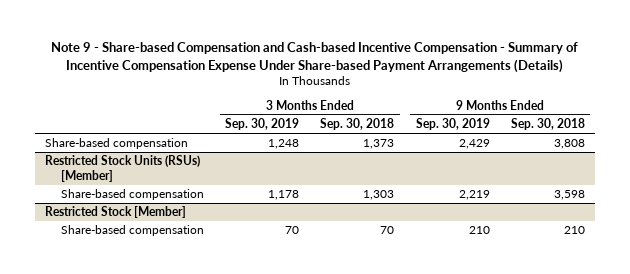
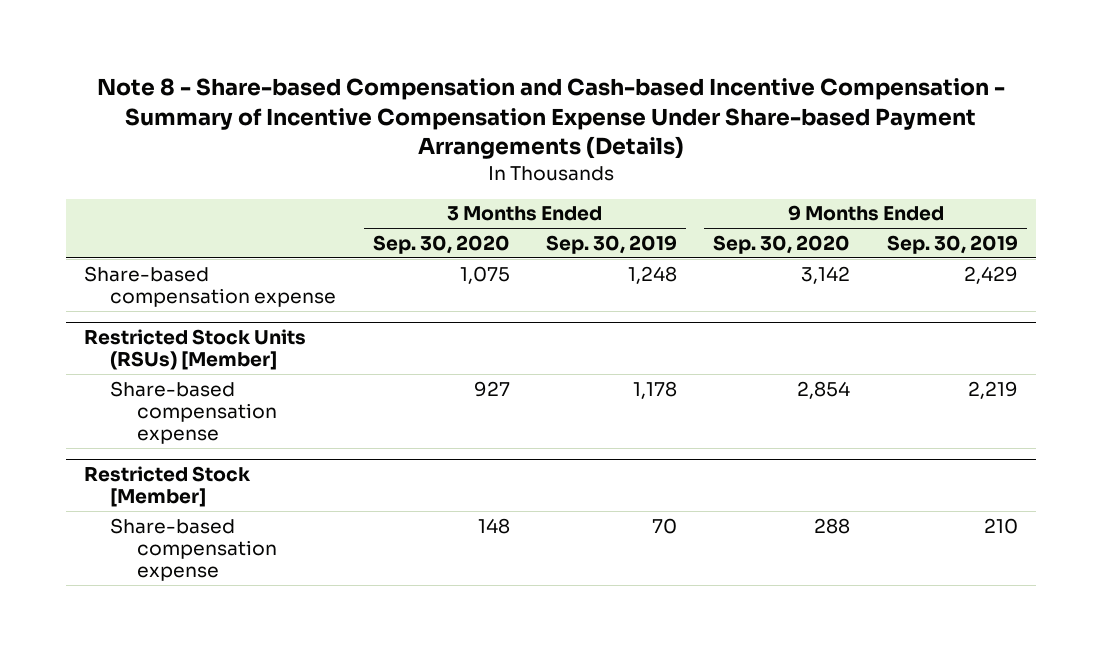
- Note 9 - Share-based Compensation and Cash-based Incentive Compensation - Summary of Incentive Compensation Expense Under Share-based Payment Arrangements (Details)
+ Note 8 - Share-based Compensation and Cash-based Incentive Compensation - Summary of Incentive Compensation Expense Under Share-based Payment Arrangements (Details)
- | 3 Months Ended Sep. 30, 2019 | 3 Months Ended Sep. 30, 2018 | 9 Months Ended Sep. 30, 2019 | 9 Months Ended Sep. 30, 2018
+ | 3 Months Ended Sep. 30, 2020 | 3 Months Ended Sep. 30, 2019 | 9 Months Ended Sep. 30, 2020 | 9 Months Ended Sep. 30, 2019
- Share-based compensation | 1,248 | 1,373 | 2,429 | 3,808
+ Share-based compensation expense | 1,075 | 1,248 | 3,142 | 2,429
@ Restricted Stock Units (RSUs) [Member]
- Share-based compensation | 1,178 | 1,303 | 2,219 | 3,598
+ Share-based compensation expense | 927 | 1,178 | 2,854 | 2,219
@ Restricted Stock [Member]
- Share-based compensation | 70 | 70 | 210 | 210
+ Share-based compensation expense | 148 | 70 | 288 | 210

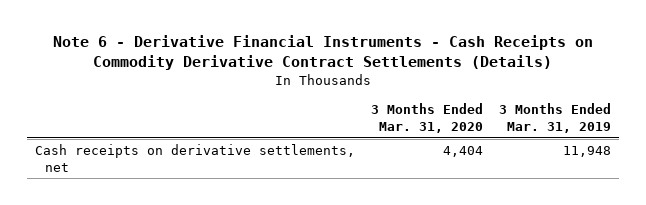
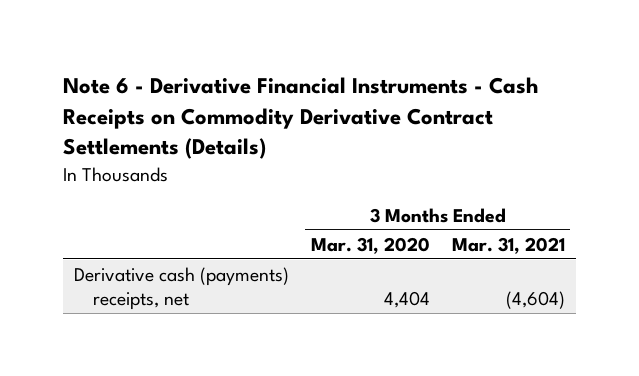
- | 3 Months Ended Mar. 31, 2020 | 3 Months Ended Mar. 31, 2019
+ | 3 Months Ended Mar. 31, 2020 | 3 Months Ended Mar. 31, 2021
- Cash receipts on derivative settlements, net | 4,404 | 11,948
+ Derivative cash (payments) receipts, net | 4,404 | (4,604)

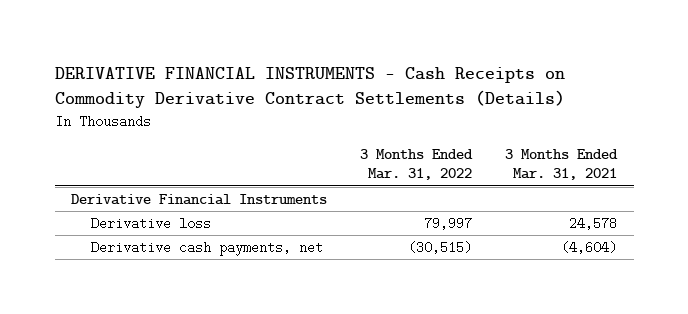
- Note 6 - Derivative Financial Instruments - Cash Receipts on Commodity Derivative Contract Settlements (Details)
+ DERIVATIVE FINANCIAL INSTRUMENTS - Cash Receipts on Commodity Derivative Contract Settlements (Details)
- | 3 Months Ended Mar. 31, 2020 | 3 Months Ended Mar. 31, 2021
+ | 3 Months Ended Mar. 31, 2022 | 3 Months Ended Mar. 31, 2021
- Derivative cash (payments) receipts, net | 4,404 | (4,604)
+ Derivative Financial Instruments
+ Derivative loss | 79,997 | 24,578
+ Derivative cash payments, net | (30,515) | (4,604)

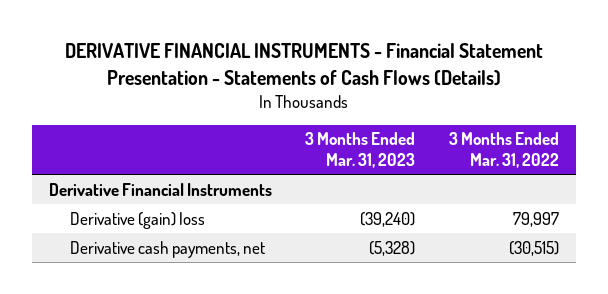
- DERIVATIVE FINANCIAL INSTRUMENTS - Cash Receipts on Commodity Derivative Contract Settlements (Details)
+ DERIVATIVE FINANCIAL INSTRUMENTS - Financial Statement Presentation - Statements of Cash Flows (Details)
- | 3 Months Ended Mar. 31, 2022 | 3 Months Ended Mar. 31, 2021
+ | 3 Months Ended Mar. 31, 2023 | 3 Months Ended Mar. 31, 2022
- Derivative loss | 79,997 | 24,578
+ Derivative (gain) loss | (39,240) | 79,997

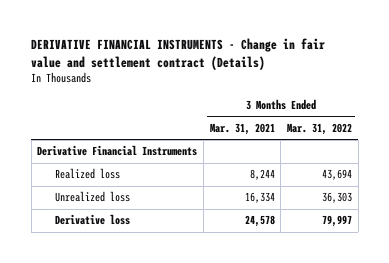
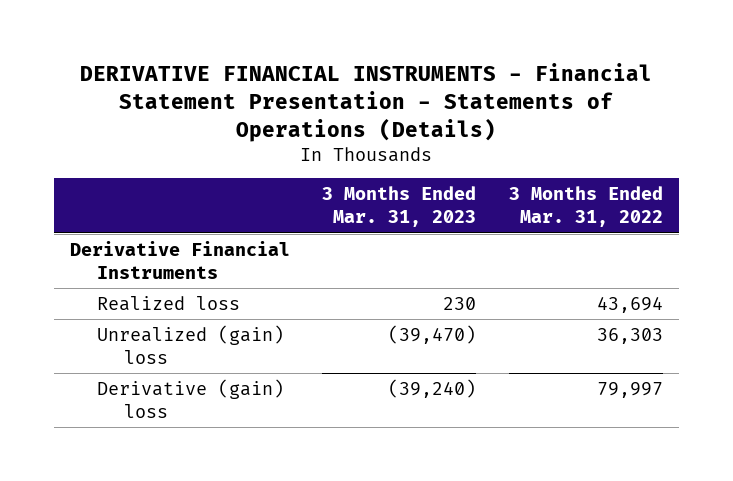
- DERIVATIVE FINANCIAL INSTRUMENTS - Change in fair value and settlement contract (Details)
+ DERIVATIVE FINANCIAL INSTRUMENTS - Financial Statement Presentation - Statements of Operations (Details)
- | 3 Months Ended Mar. 31, 2021 | 3 Months Ended Mar. 31, 2022
+ | 3 Months Ended Mar. 31, 2023 | 3 Months Ended Mar. 31, 2022
- Unrealized loss | 16,334 | 36,303
- Derivative loss | 24,578 | 79,997
+ Unrealized (gain) loss | (39,470) | 36,303
+ Derivative (gain) loss | (39,240) | 79,997

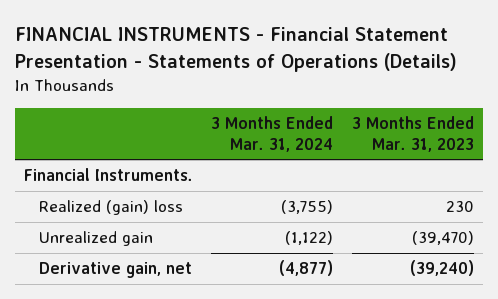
- DERIVATIVE FINANCIAL INSTRUMENTS - Financial Statement Presentation - Statements of Operations (Details)
+ FINANCIAL INSTRUMENTS - Financial Statement Presentation - Statements of Operations (Details)
- | 3 Months Ended Mar. 31, 2023 | 3 Months Ended Mar. 31, 2022
+ | 3 Months Ended Mar. 31, 2024 | 3 Months Ended Mar. 31, 2023
- Derivative Financial Instruments
- Realized loss | 230 | 43,694
- Unrealized (gain) loss | (39,470) | 36,303
- Derivative (gain) loss | (39,240) | 79,997
+ Financial Instruments.
+ Realized (gain) loss | (3,755) | 230
+ Unrealized gain | (1,122) | (39,470)
+ Derivative gain, net | (4,877) | (39,240)

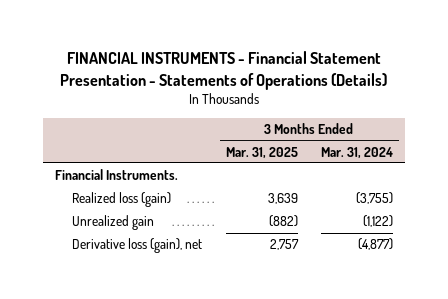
- | 3 Months Ended Mar. 31, 2024 | 3 Months Ended Mar. 31, 2023
+ | 3 Months Ended Mar. 31, 2025 | 3 Months Ended Mar. 31, 2024
- Realized (gain) loss | (3,755) | 230
+ Realized loss (gain) | 3,639 | (3,755)
- Derivative gain, net | (4,877) | (39,240)
+ Derivative loss (gain), net | 2,757 | (4,877)

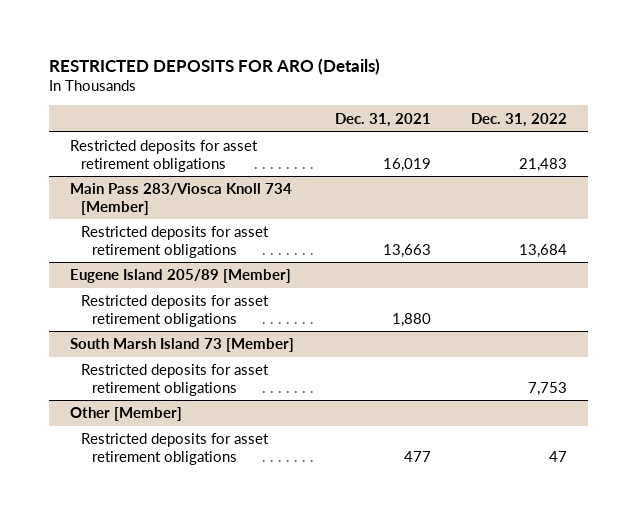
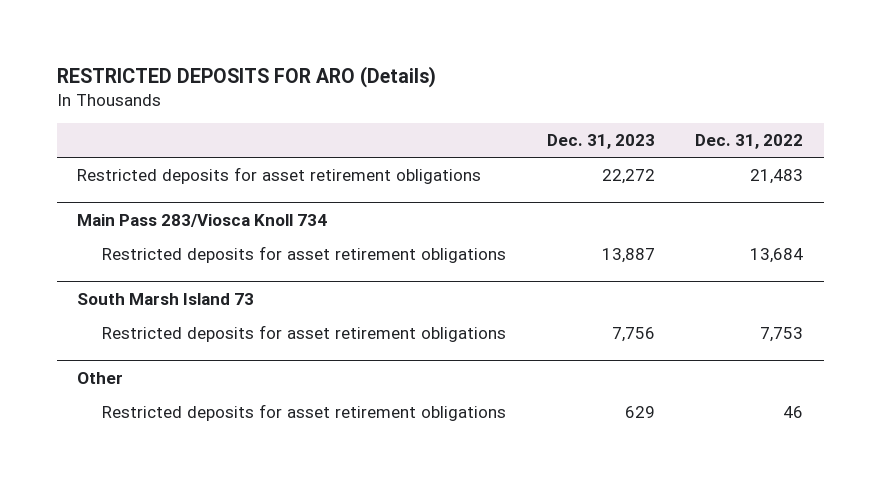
- | Dec. 31, 2021 | Dec. 31, 2022
+ | Dec. 31, 2023 | Dec. 31, 2022
- Main Pass 283/Viosca Knoll 734 [Member]
+ Main Pass 283/Viosca Knoll 734
- Eugene Island 205/89 [Member]
- Restricted deposits for asset retirement obligations | 1,880 |
- South Marsh Island 73 [Member]
+ South Marsh Island 73
- Other [Member]
- Restricted deposits for asset retirement obligations | 477 | 47
+ Other
+ Restricted deposits for asset retirement obligations | 629 | 46

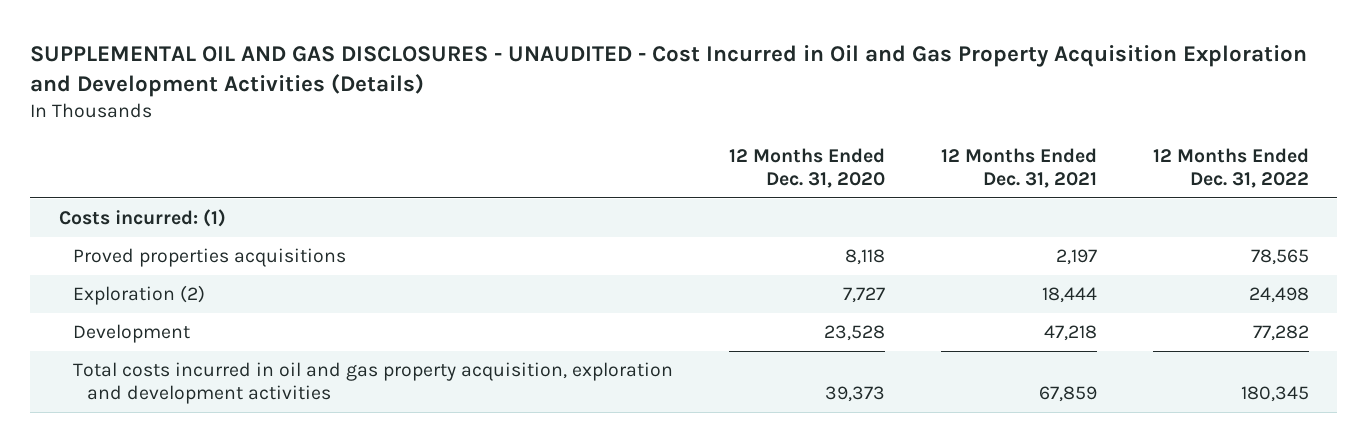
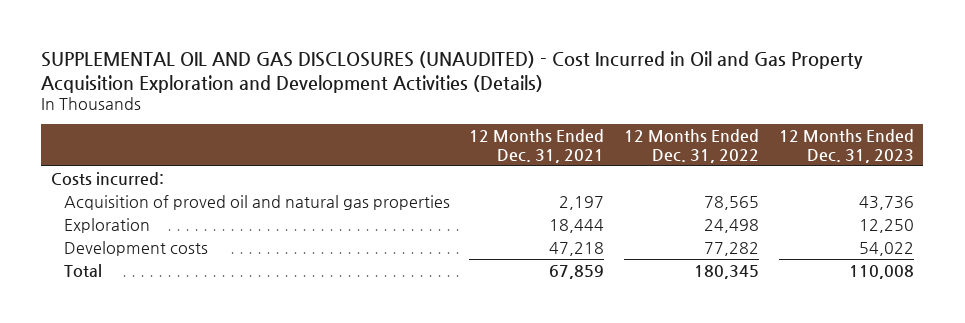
- SUPPLEMENTAL OIL AND GAS DISCLOSURES - UNAUDITED - Cost Incurred in Oil and Gas Property Acquisition Exploration and Development Activities (Details)
+ SUPPLEMENTAL OIL AND GAS DISCLOSURES (UNAUDITED) - Cost Incurred in Oil and Gas Property Acquisition Exploration and Development Activities (Details)
- | 12 Months Ended Dec. 31, 2020 | 12 Months Ended Dec. 31, 2021 | 12 Months Ended Dec. 31, 2022
+ | 12 Months Ended Dec. 31, 2021 | 12 Months Ended Dec. 31, 2022 | 12 Months Ended Dec. 31, 2023
- Costs incurred: (1)
- Proved properties acquisitions | 8,118 | 2,197 | 78,565
- Exploration (2) | 7,727 | 18,444 | 24,498
- Development | 23,528 | 47,218 | 77,282
- Total costs incurred in oil and gas property acquisition, exploration and development activities | 39,373 | 67,859 | 180,345
+ Costs incurred:
+ Acquisition of proved oil and natural gas properties | 2,197 | 78,565 | 43,736
+ Exploration | 18,444 | 24,498 | 12,250
+ Development costs | 47,218 | 77,282 | 54,022
+ Total | 67,859 | 180,345 | 110,008

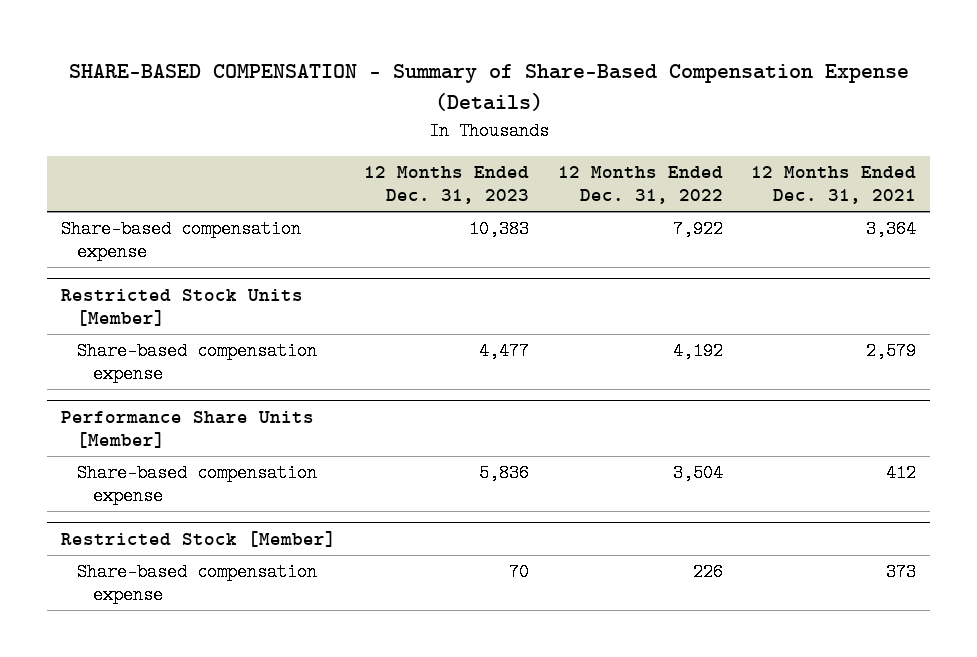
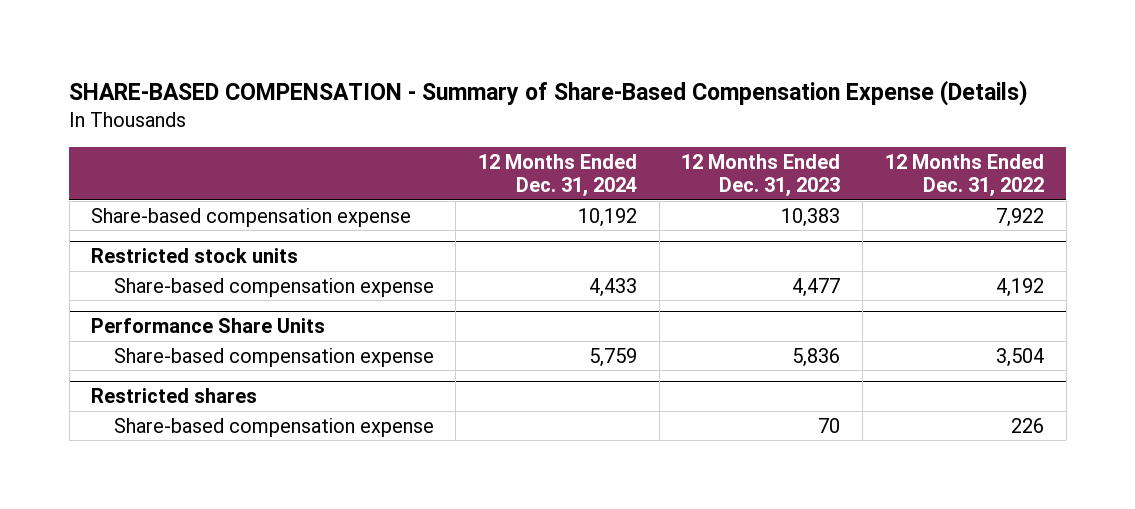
- | 12 Months Ended Dec. 31, 2023 | 12 Months Ended Dec. 31, 2022 | 12 Months Ended Dec. 31, 2021
+ | 12 Months Ended Dec. 31, 2024 | 12 Months Ended Dec. 31, 2023 | 12 Months Ended Dec. 31, 2022
- Restricted Stock Units [Member]
+ Restricted stock units
- Performance Share Units [Member]
+ Performance Share Units
- Restricted Stock [Member]
+ Restricted shares

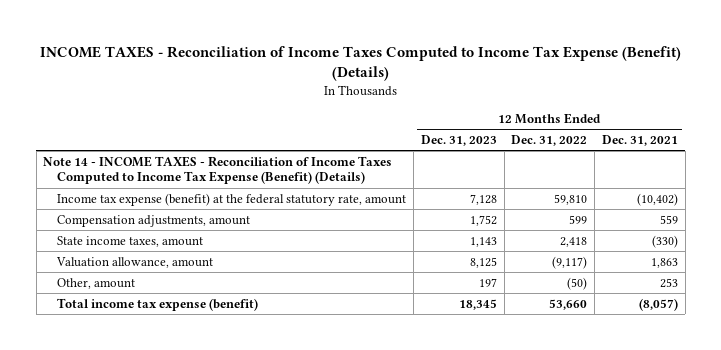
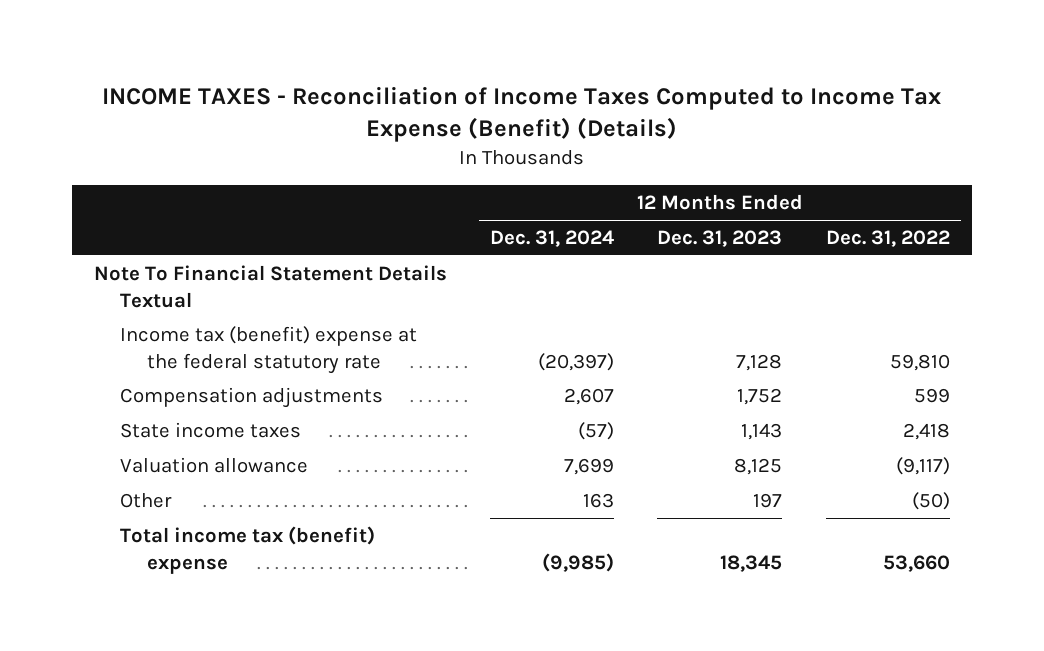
- | 12 Months Ended Dec. 31, 2023 | 12 Months Ended Dec. 31, 2022 | 12 Months Ended Dec. 31, 2021
+ | 12 Months Ended Dec. 31, 2024 | 12 Months Ended Dec. 31, 2023 | 12 Months Ended Dec. 31, 2022
- Note 14 - INCOME TAXES - Reconciliation of Income Taxes Computed to Income Tax Expense (Benefit) (Details)
- Income tax expense (benefit) at the federal statutory rate, amount | 7,128 | 59,810 | (10,402)
- Compensation adjustments, amount | 1,752 | 599 | 559
- State income taxes, amount | 1,143 | 2,418 | (330)
- Valuation allowance, amount | 8,125 | (9,117) | 1,863
- Other, amount | 197 | (50) | 253
- Total income tax expense (benefit) | 18,345 | 53,660 | (8,057)
+ Note To Financial Statement Details Textual
+ Income tax (benefit) expense at the federal statutory rate | (20,397) | 7,128 | 59,810
+ Compensation adjustments | 2,607 | 1,752 | 599
+ State income taxes | (57) | 1,143 | 2,418
+ Valuation allowance | 7,699 | 8,125 | (9,117)
+ Other | 163 | 197 | (50)
+ Total income tax (benefit) expense | (9,985) | 18,345 | 53,660

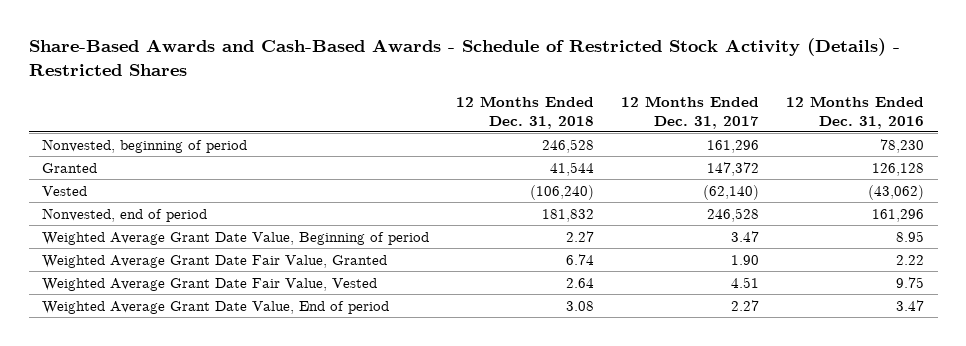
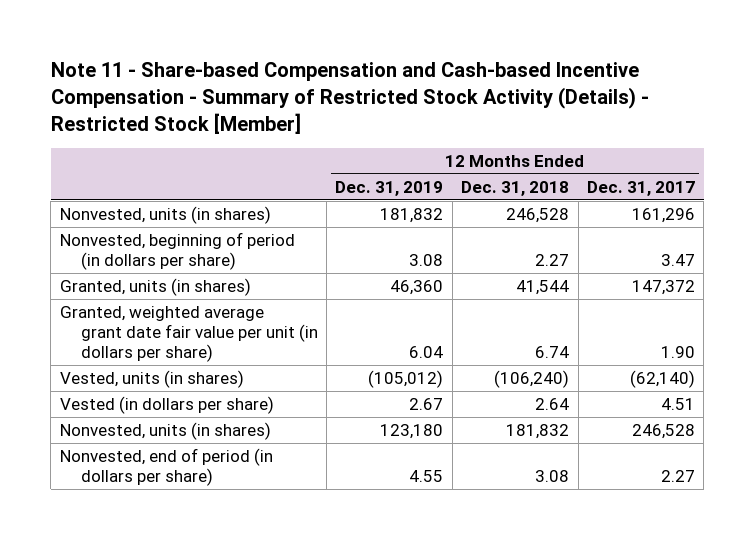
- Share-Based Awards and Cash-Based Awards - Schedule of Restricted Stock Activity (Details) - Restricted Shares
+ Note 11 - Share-based Compensation and Cash-based Incentive Compensation - Summary of Restricted Stock Activity (Details) - Restricted Stock [Member]
- | 12 Months Ended Dec. 31, 2018 | 12 Months Ended Dec. 31, 2017 | 12 Months Ended Dec. 31, 2016
+ | 12 Months Ended Dec. 31, 2019 | 12 Months Ended Dec. 31, 2018 | 12 Months Ended Dec. 31, 2017
- Nonvested, beginning of period | 246,528 | 161,296 | 78,230
- Granted | 41,544 | 147,372 | 126,128
- Vested | (106,240) | (62,140) | (43,062)
- Nonvested, end of period | 181,832 | 246,528 | 161,296
- Weighted Average Grant Date Value, Beginning of period | 2.27 | 3.47 | 8.95
- Weighted Average Grant Date Fair Value, Granted | 6.74 | 1.90 | 2.22
- Weighted Average Grant Date Fair Value, Vested | 2.64 | 4.51 | 9.75
- Weighted Average Grant Date Value, End of period | 3.08 | 2.27 | 3.47
+ Nonvested, units (in shares) | 181,832 | 246,528 | 161,296
+ Nonvested, beginning of period (in dollars per share) | 3.08 | 2.27 | 3.47
+ Granted, units (in shares) | 46,360 | 41,544 | 147,372
+ Granted, weighted average grant date fair value per unit (in dollars per share) | 6.04 | 6.74 | 1.90
+ Vested, units (in shares) | (105,012) | (106,240) | (62,140)
+ Vested (in dollars per share) | 2.67 | 2.64 | 4.51
+ Nonvested, units (in shares) | 123,180 | 181,832 | 246,528
+ Nonvested, end of period (in dollars per share) | 4.55 | 3.08 | 2.27

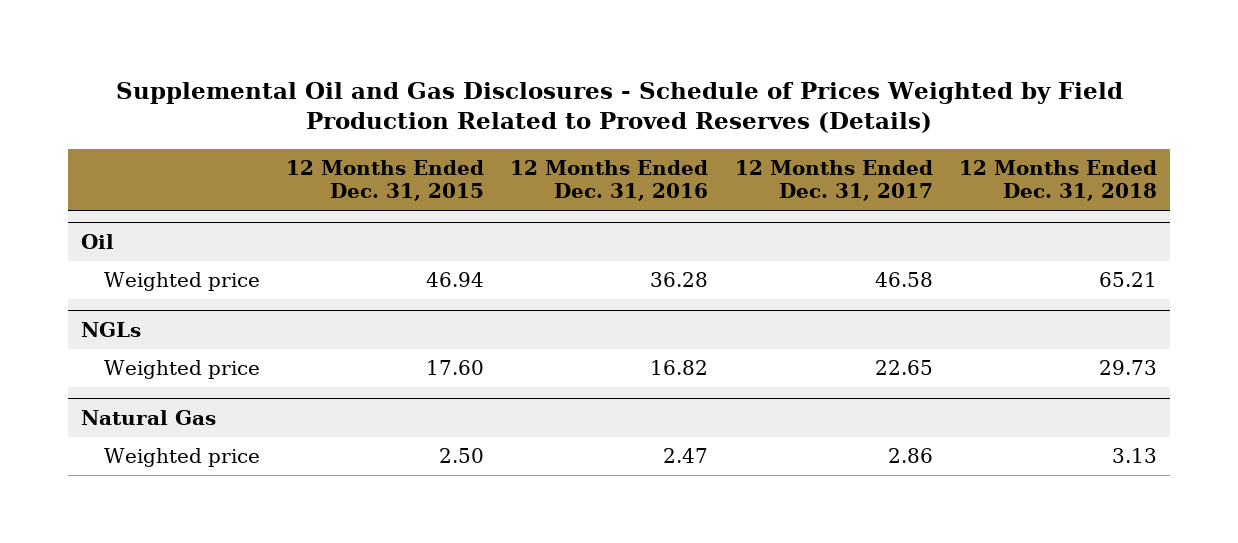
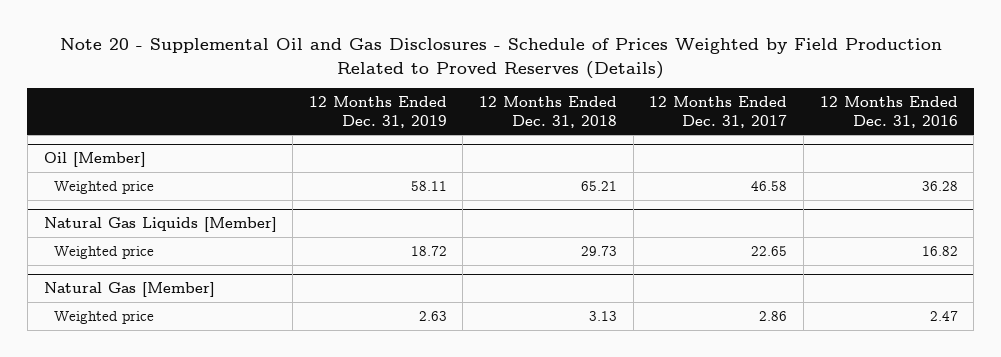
- Supplemental Oil and Gas Disclosures - Schedule of Prices Weighted by Field Production Related to Proved Reserves (Details)
+ Note 20 - Supplemental Oil and Gas Disclosures - Schedule of Prices Weighted by Field Production Related to Proved Reserves (Details)
- | 12 Months Ended Dec. 31, 2015 | 12 Months Ended Dec. 31, 2016 | 12 Months Ended Dec. 31, 2017 | 12 Months Ended Dec. 31, 2018
+ | 12 Months Ended Dec. 31, 2019 | 12 Months Ended Dec. 31, 2018 | 12 Months Ended Dec. 31, 2017 | 12 Months Ended Dec. 31, 2016
- Oil
+ Oil [Member]
- NGLs
+ Natural Gas Liquids [Member]
- Natural Gas
+ Natural Gas [Member]

